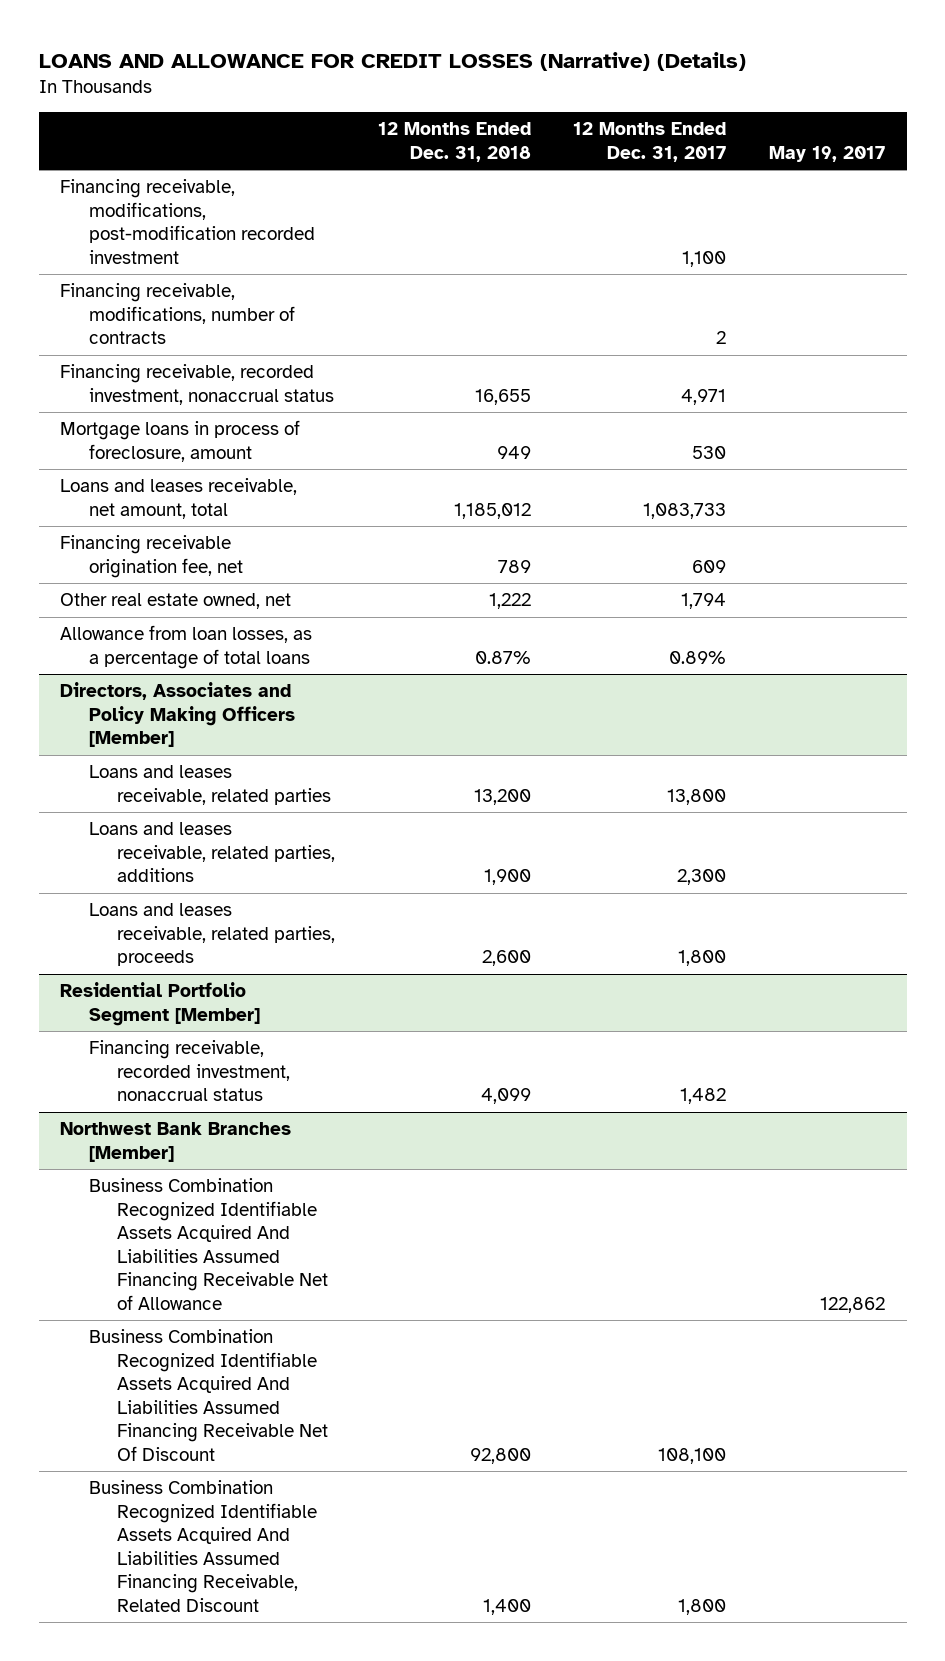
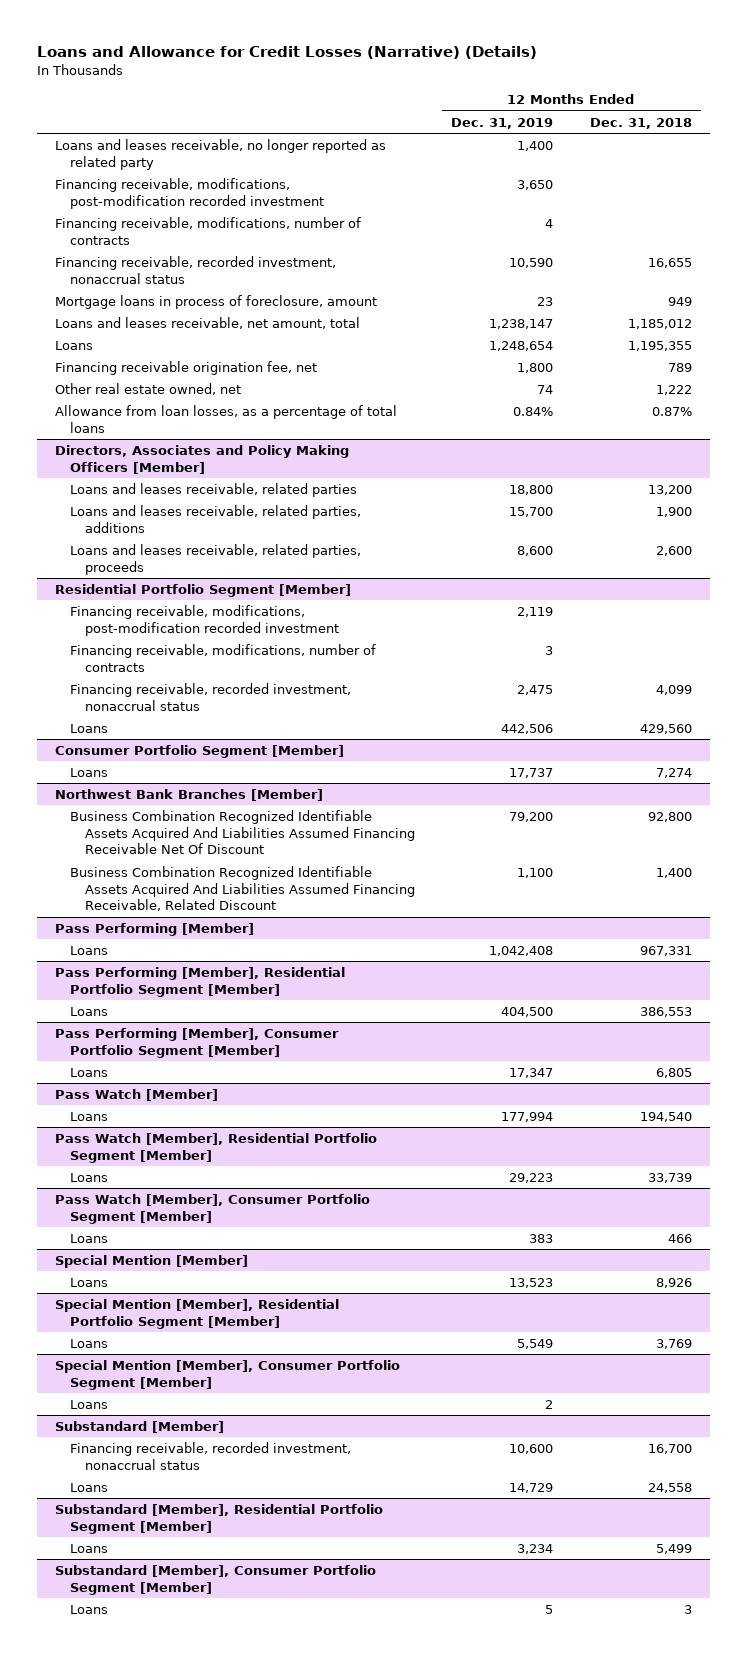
- LOANS AND ALLOWANCE FOR CREDIT LOSSES (Narrative) (Details)
+ Loans and Allowance for Credit Losses (Narrative) (Details)
- | 12 Months Ended Dec. 31, 2018 | 12 Months Ended Dec. 31, 2017 | May 19, 2017
+ | 12 Months Ended Dec. 31, 2019 | 12 Months Ended Dec. 31, 2018
+ Loans and leases receivable, no longer reported as related party | 1,400 |
+ Loans | 1,248,654 | 1,195,355
@ Residential Portfolio Segment [Member]
+ Financing receivable, modifications, post-modification recorded investment | 2,119 |
+ Financing receivable, modifications, number of contracts | 3 |
+ Loans | 442,506 | 429,560
+ Consumer Portfolio Segment [Member]
+ Loans | 17,737 | 7,274
@ Northwest Bank Branches [Member]
- Business Combination Recognized Identifiable Assets Acquired And Liabilities Assumed Financing Receivable Net of Allowance | | | 122,862
+ Pass Performing [Member]
+ Loans | 1,042,408 | 967,331
+ Pass Performing [Member], Residential Portfolio Segment [Member]
+ Loans | 404,500 | 386,553
+ Pass Performing [Member], Consumer Portfolio Segment [Member]
+ Loans | 17,347 | 6,805
+ Pass Watch [Member]
+ Loans | 177,994 | 194,540
+ Pass Watch [Member], Residential Portfolio Segment [Member]
+ Loans | 29,223 | 33,739
+ Pass Watch [Member], Consumer Portfolio Segment [Member]
+ Loans | 383 | 466
+ Special Mention [Member]
+ Loans | 13,523 | 8,926
+ Special Mention [Member], Residential Portfolio Segment [Member]
+ Loans | 5,549 | 3,769
+ Special Mention [Member], Consumer Portfolio Segment [Member]
+ Loans | 2 |
+ Substandard [Member]
+ Financing receivable, recorded investment, nonaccrual status | 10,600 | 16,700
+ Loans | 14,729 | 24,558
+ Substandard [Member], Residential Portfolio Segment [Member]
+ Loans | 3,234 | 5,499
+ Substandard [Member], Consumer Portfolio Segment [Member]
+ Loans | 5 | 3

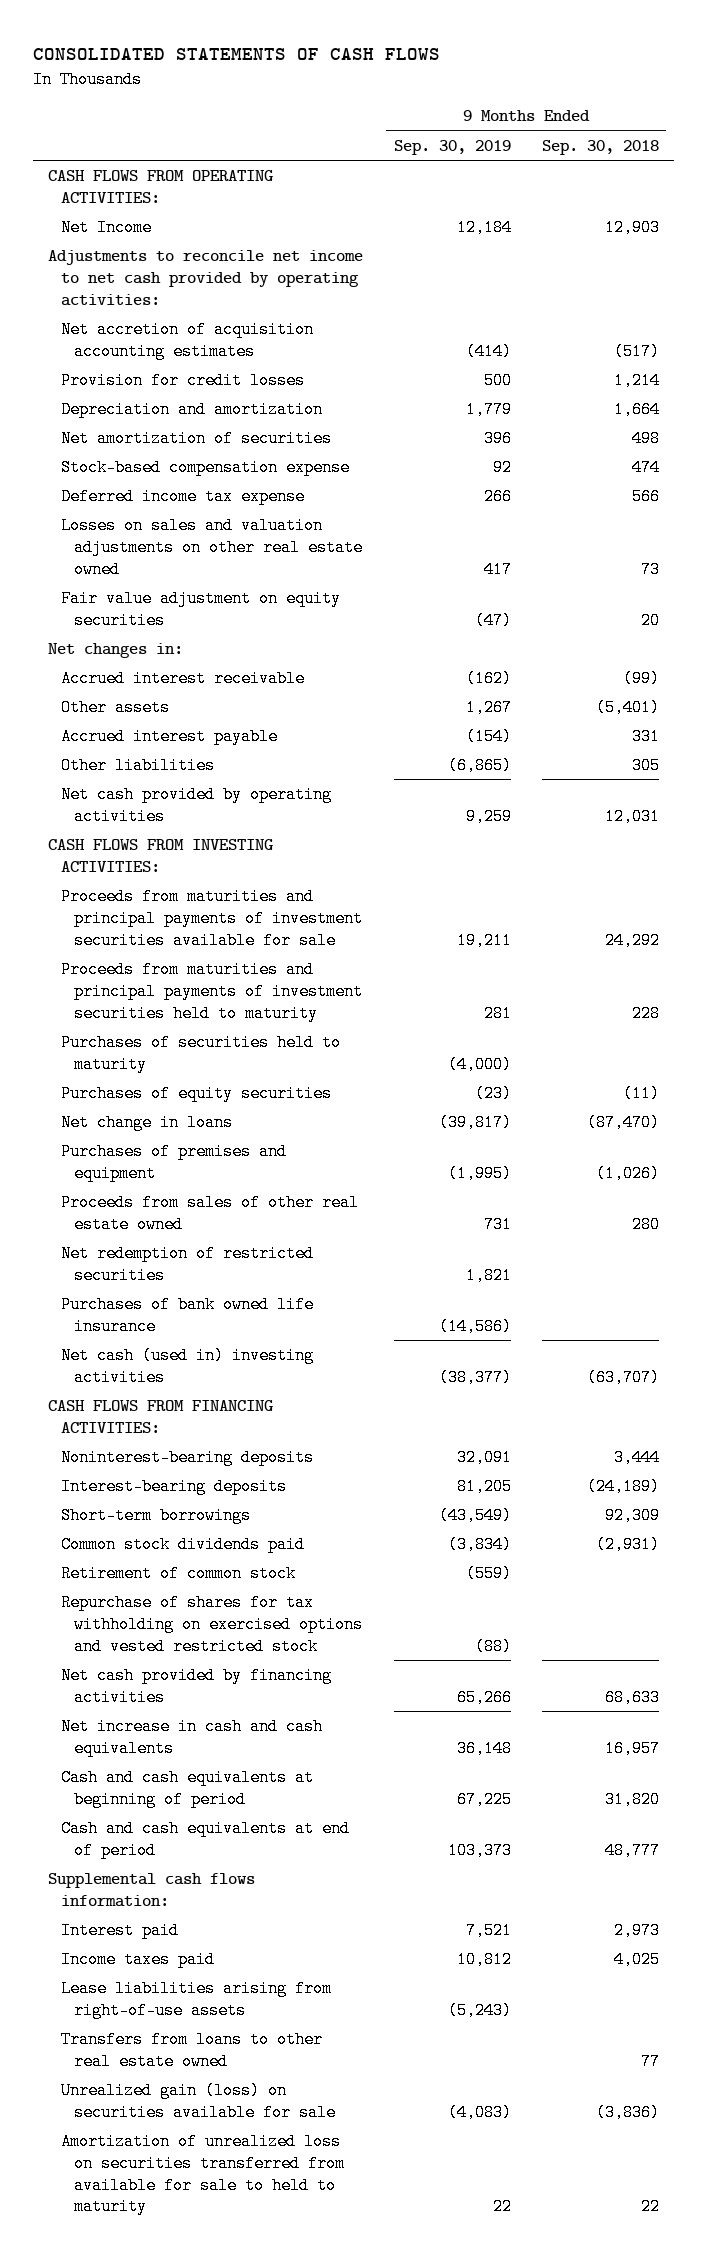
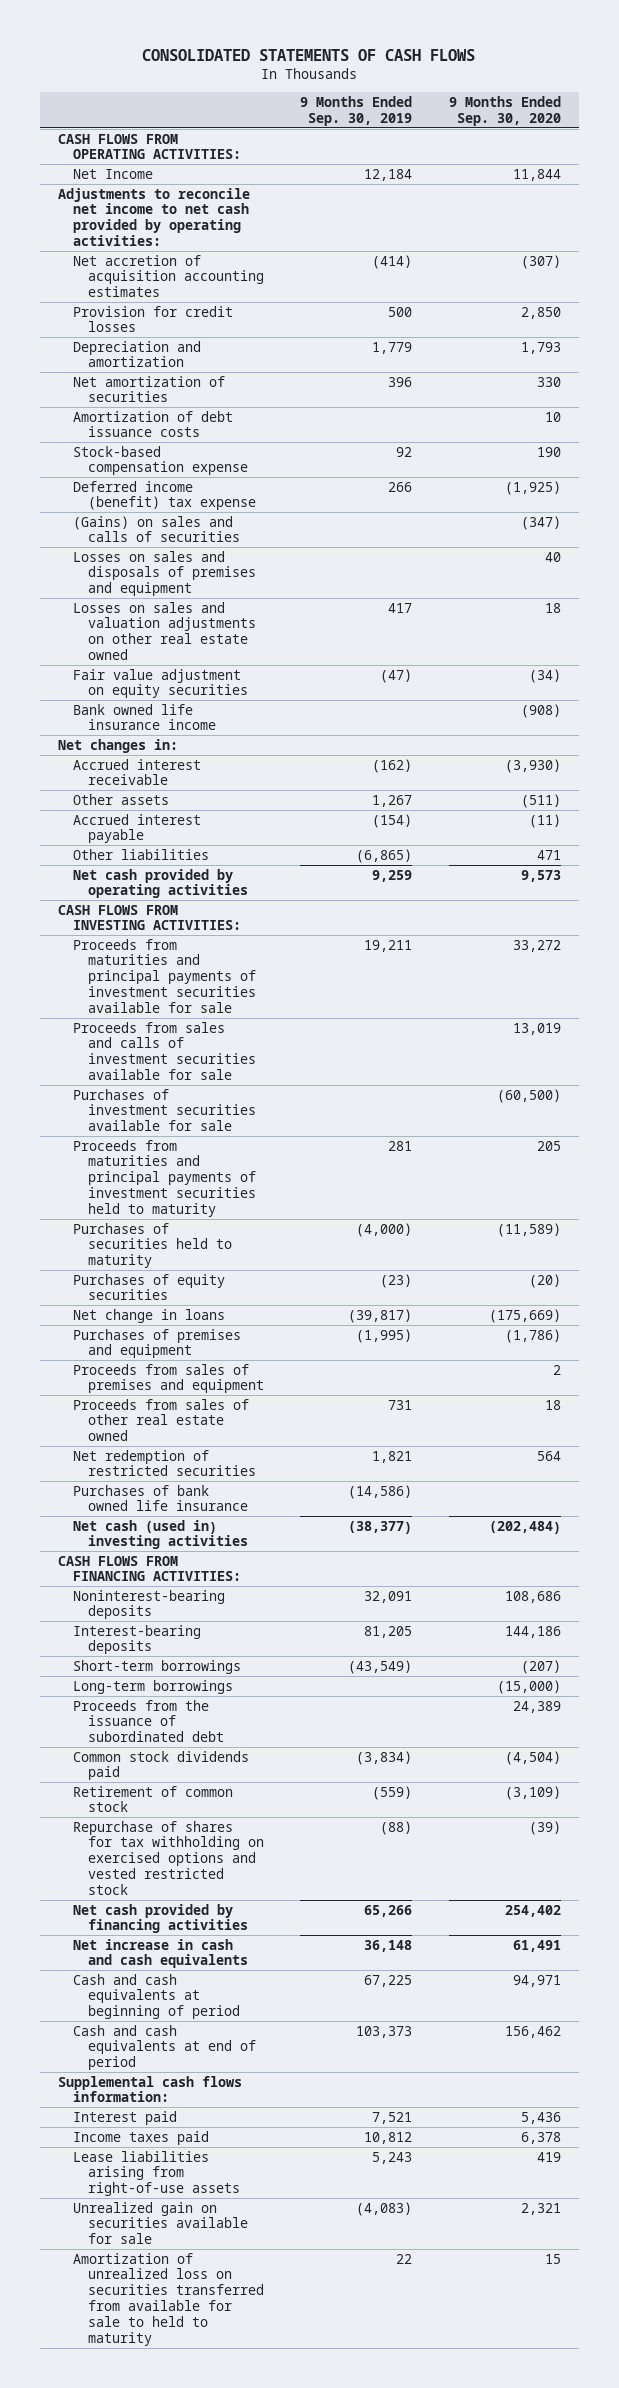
- | 9 Months Ended Sep. 30, 2019 | 9 Months Ended Sep. 30, 2018
+ | 9 Months Ended Sep. 30, 2019 | 9 Months Ended Sep. 30, 2020
+ Amortization of debt issuance costs | | 10
- Deferred income tax expense | 266 | 566
+ Deferred income (benefit) tax expense | 266 | (1,925)
+ (Gains) on sales and calls of securities | | (347)
+ Losses on sales and disposals of premises and equipment | | 40
+ Bank owned life insurance income | | (908)
+ Proceeds from sales and calls of investment securities available for sale | | 13,019
+ Purchases of investment securities available for sale | | (60,500)
+ Proceeds from sales of premises and equipment | | 2
+ Long-term borrowings | | (15,000)
+ Proceeds from the issuance of subordinated debt | | 24,389
- Lease liabilities arising from right-of-use assets | (5,243) |
- Transfers from loans to other real estate owned | | 77
- Unrealized gain (loss) on securities available for sale | (4,083) | (3,836)
+ Lease liabilities arising from right-of-use assets | 5,243 | 419
+ Unrealized gain on securities available for sale | (4,083) | 2,321

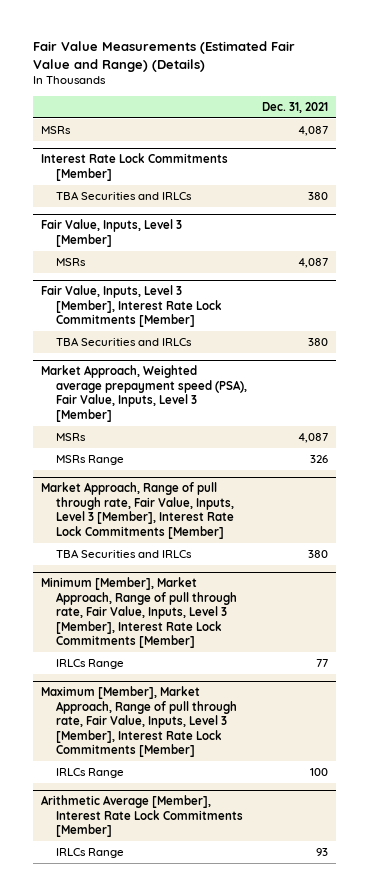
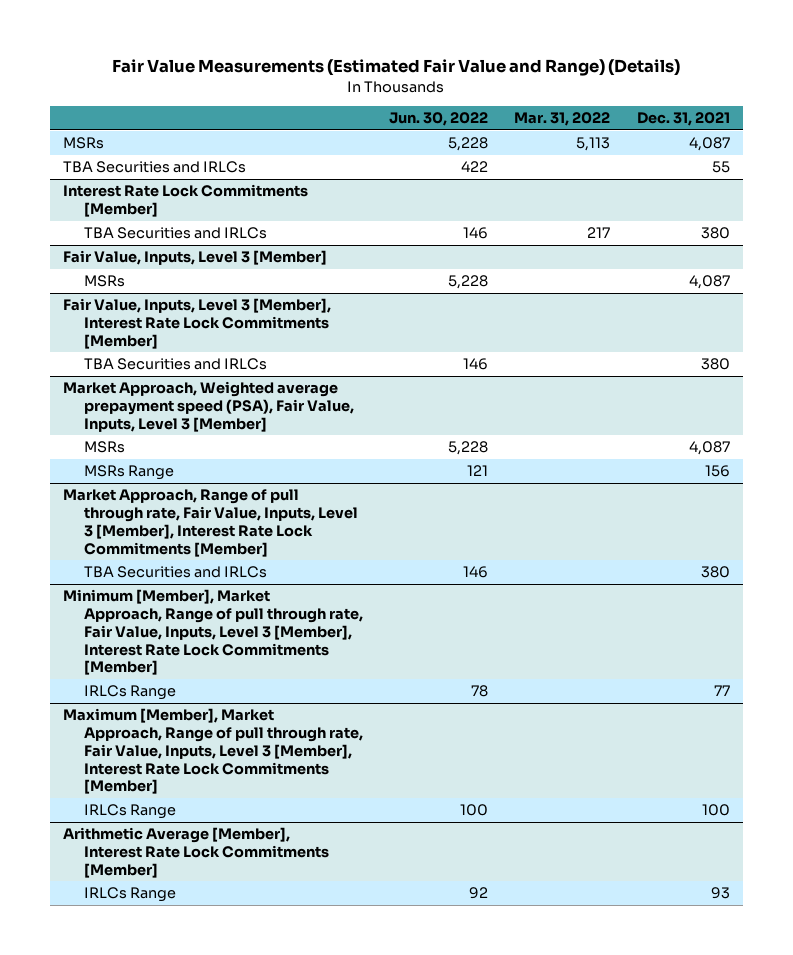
- | Dec. 31, 2021
+ | Jun. 30, 2022 | Mar. 31, 2022 | Dec. 31, 2021
+ TBA Securities and IRLCs | 422 | | 55
@ Market Approach, Weighted average prepayment speed (PSA), Fair Value, Inputs, Level 3 [Member]
- MSRs Range | 326
+ MSRs Range | 121 | | 156

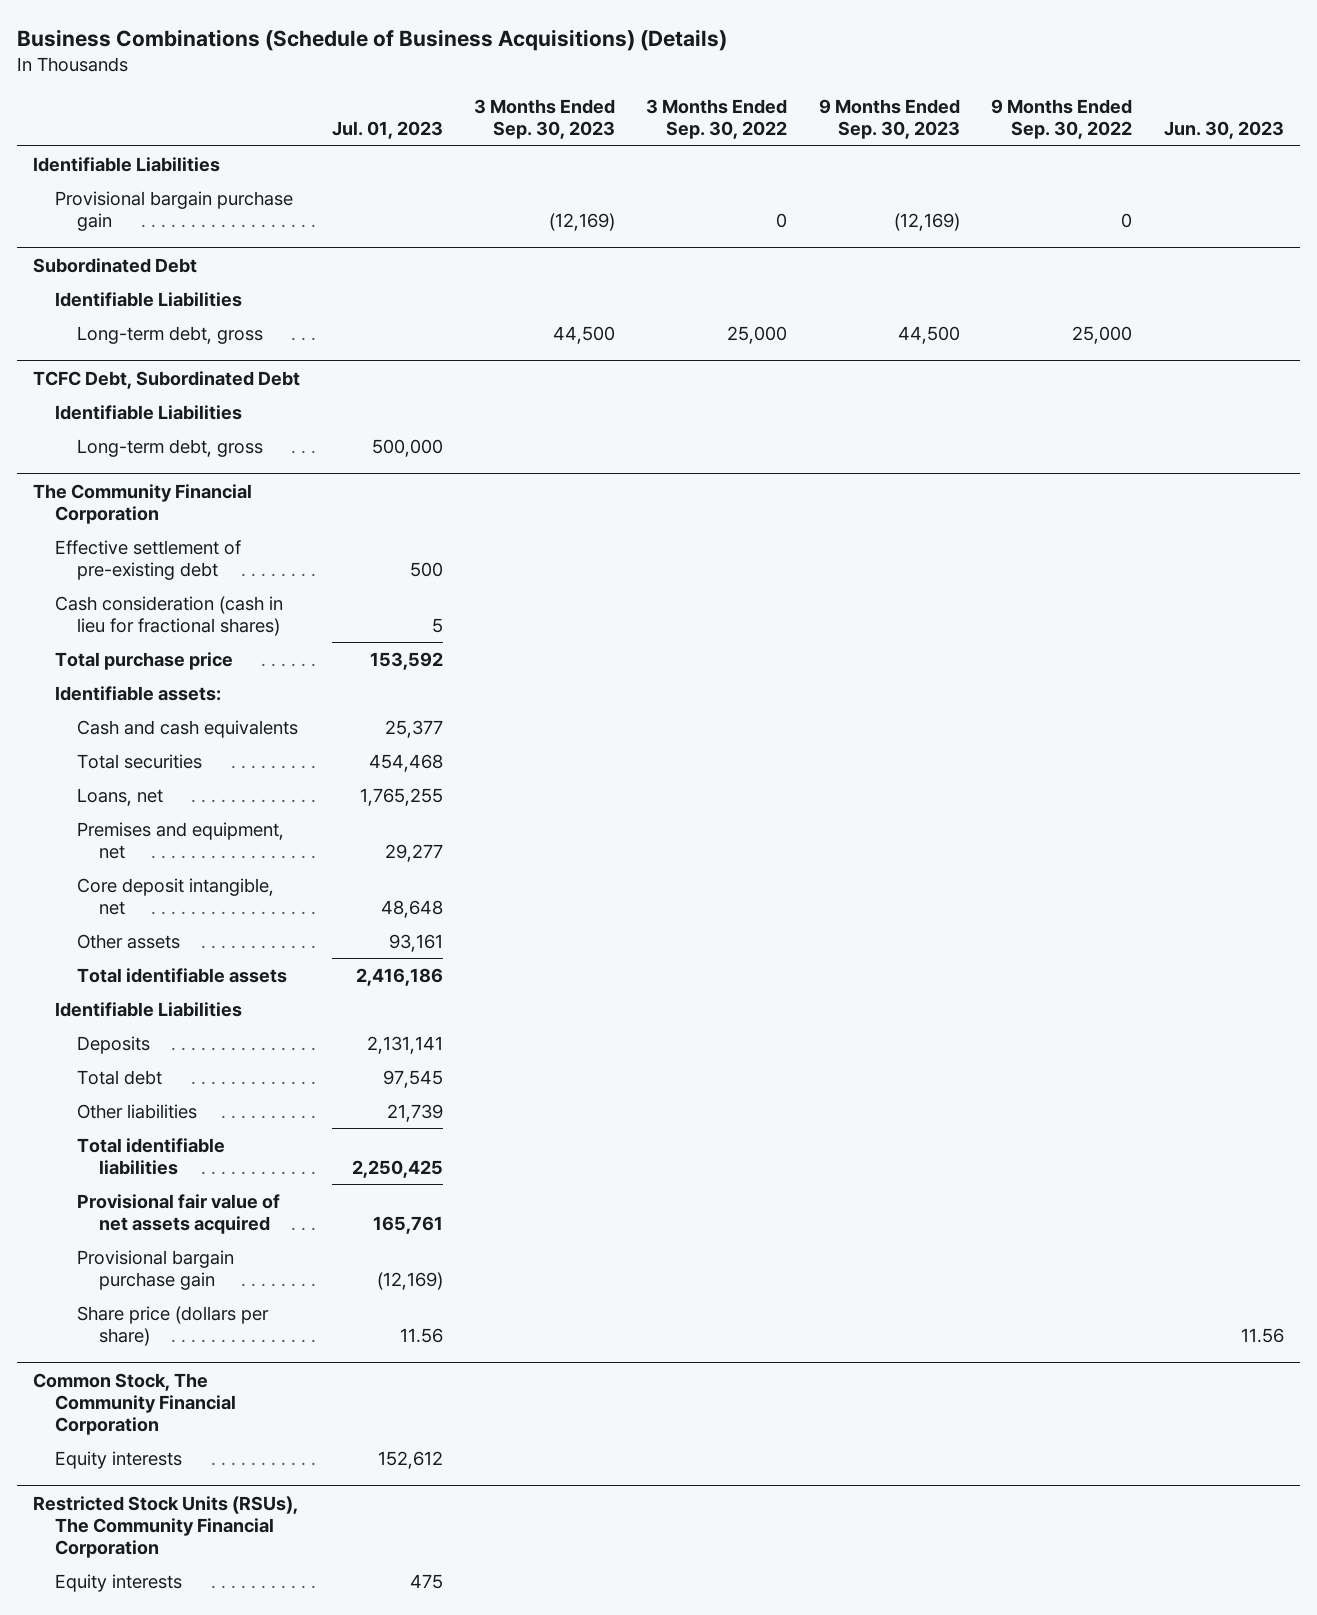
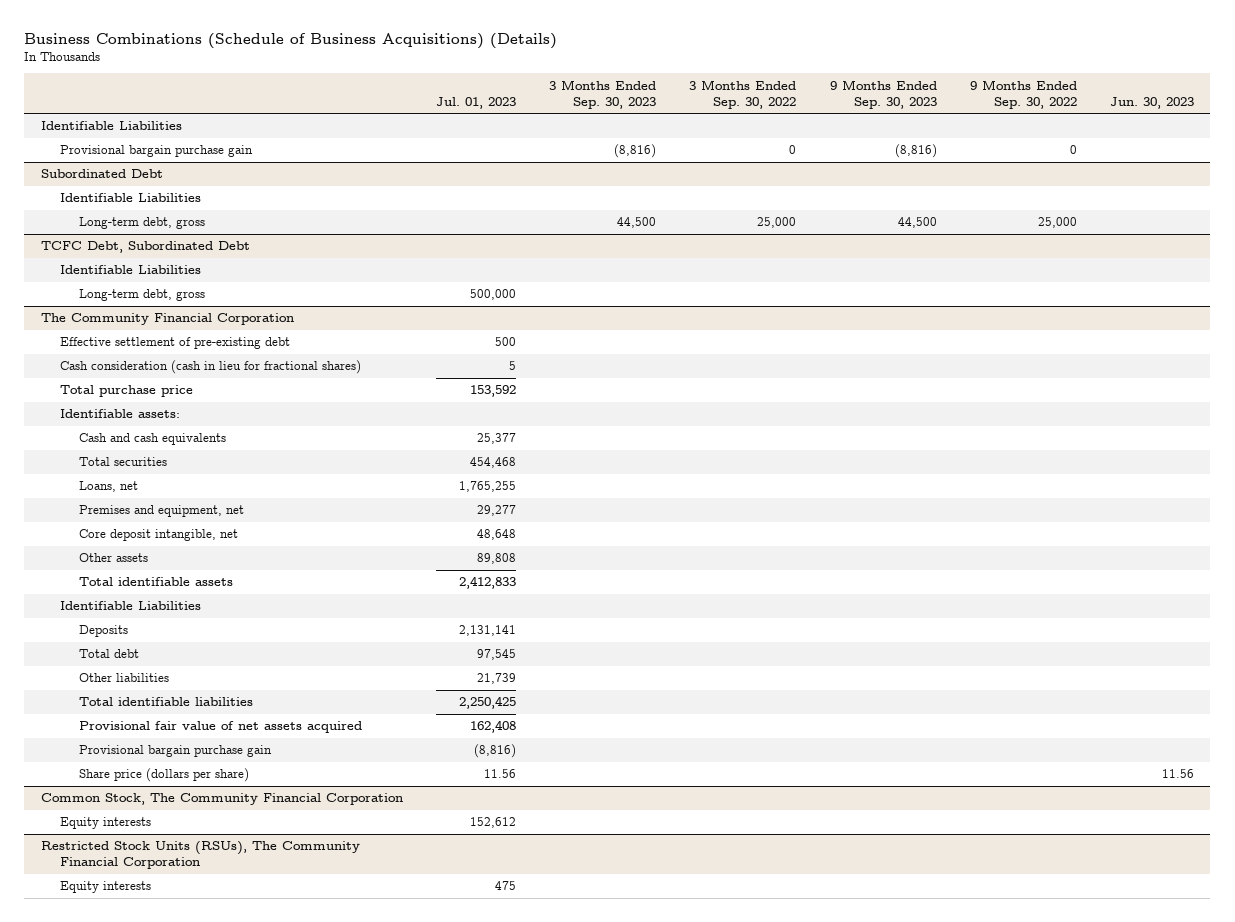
- Provisional bargain purchase gain | | (12,169) | 0 | (12,169) | 0 |
+ Provisional bargain purchase gain | | (8,816) | 0 | (8,816) | 0 |
@ The Community Financial Corporation
- Other assets | 93,161 | | | | |
- Total identifiable assets | 2,416,186 | | | | |
+ Other assets | 89,808 | | | | |
+ Total identifiable assets | 2,412,833 | | | | |
- Provisional fair value of net assets acquired | 165,761 | | | | |
- Provisional bargain purchase gain | (12,169) | | | | |
+ Provisional fair value of net assets acquired | 162,408 | | | | |
+ Provisional bargain purchase gain | (8,816) | | | | |

